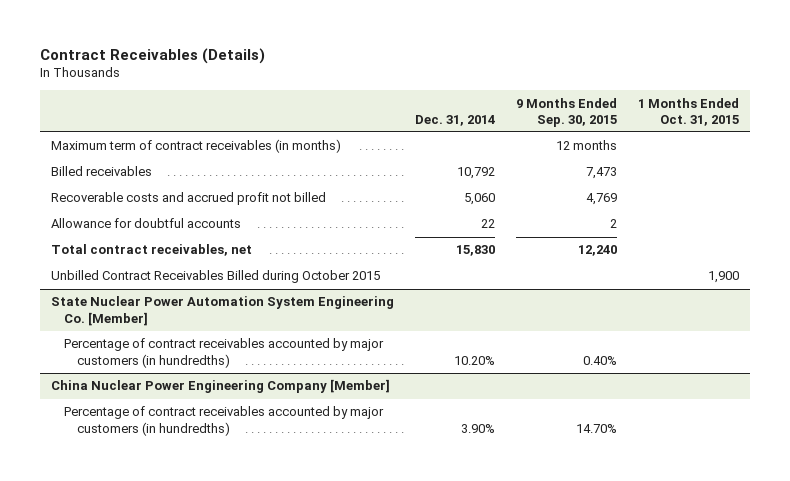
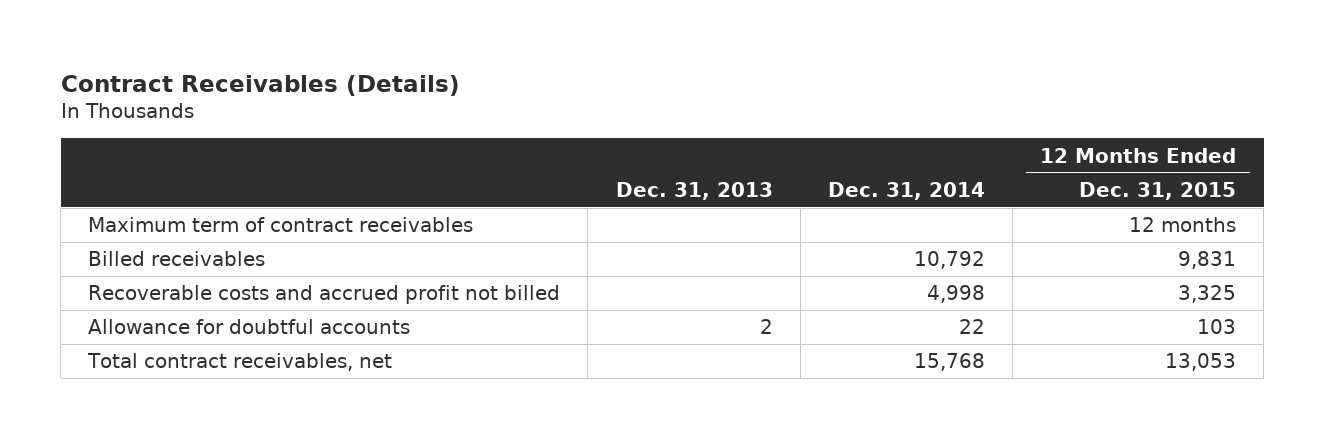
- | Dec. 31, 2014 | 9 Months Ended Sep. 30, 2015 | 1 Months Ended Oct. 31, 2015
+ | Dec. 31, 2013 | Dec. 31, 2014 | 12 Months Ended Dec. 31, 2015
- Maximum term of contract receivables (in months) | | 12 months |
+ Maximum term of contract receivables | | | 12 months
- Recoverable costs and accrued profit not billed | 5,060 | 4,769 |
+ Recoverable costs and accrued profit not billed | | 4,998 | 3,325
- Total contract receivables, net | 15,830 | 12,240 |
- Unbilled Contract Receivables Billed during October 2015 | | | 1,900
- State Nuclear Power Automation System Engineering Co. [Member]
- Percentage of contract receivables accounted by major customers (in hundredths) | 10.20% | 0.40% |
- China Nuclear Power Engineering Company [Member]
- Percentage of contract receivables accounted by major customers (in hundredths) | 3.90% | 14.70% |
+ Total contract receivables, net | | 15,768 | 13,053

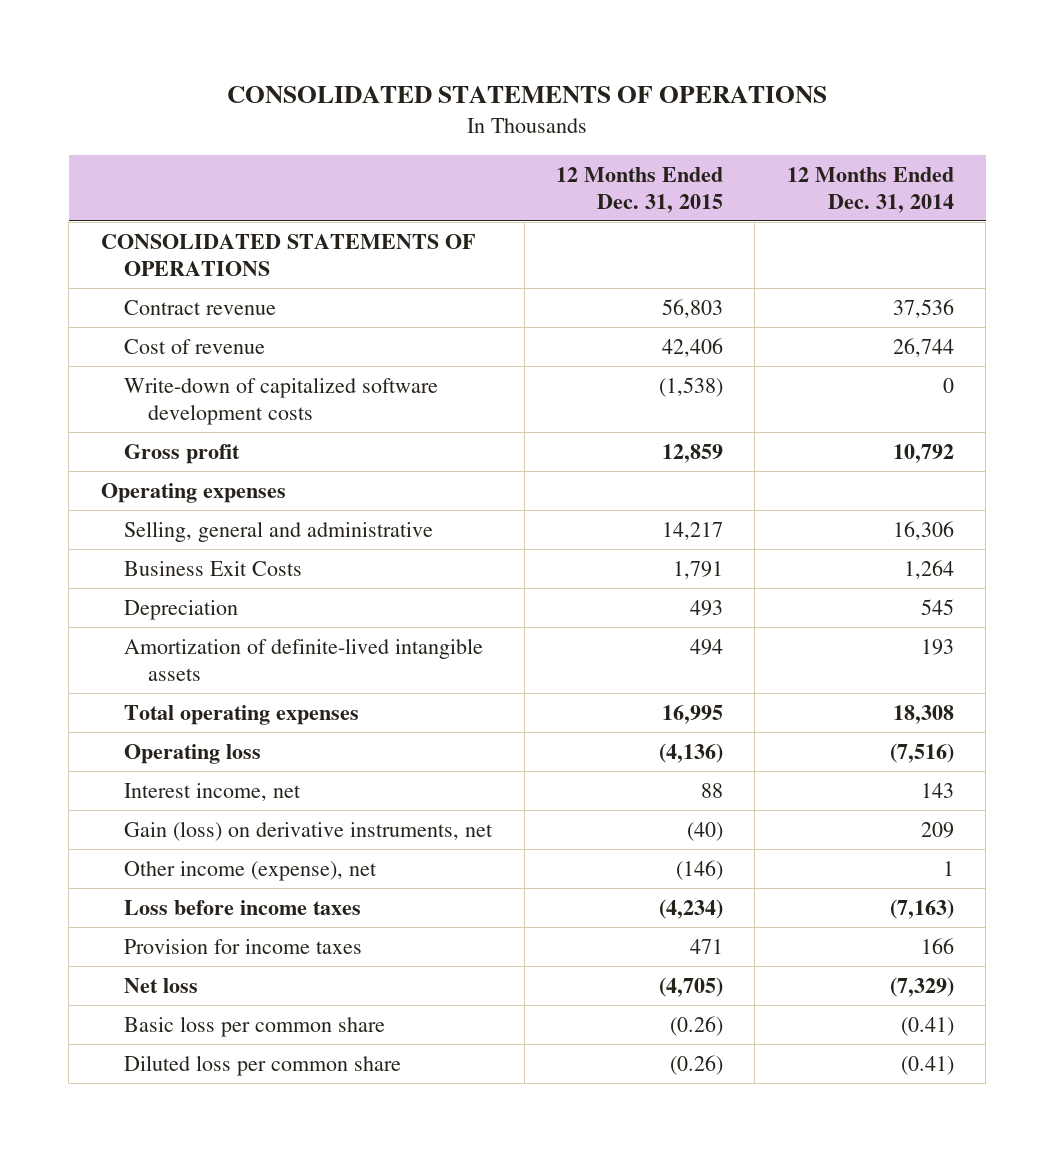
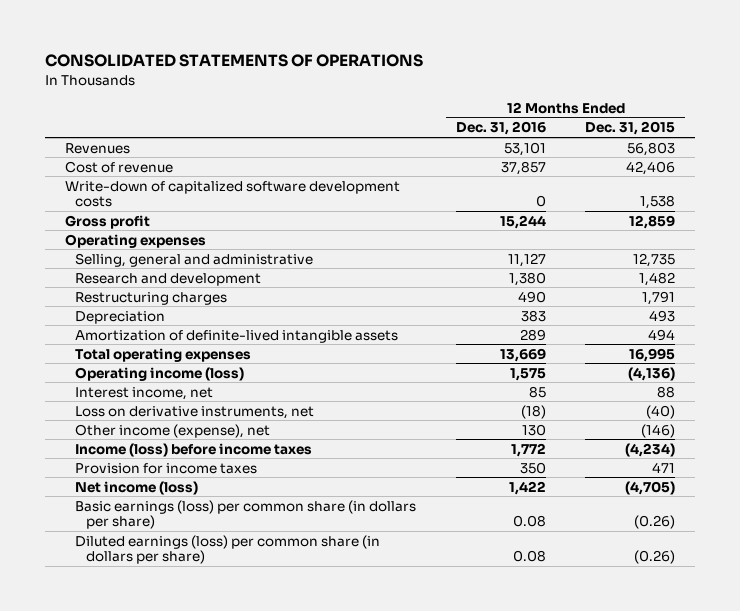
- | 12 Months Ended Dec. 31, 2015 | 12 Months Ended Dec. 31, 2014
+ | 12 Months Ended Dec. 31, 2016 | 12 Months Ended Dec. 31, 2015
- CONSOLIDATED STATEMENTS OF OPERATIONS
- Contract revenue | 56,803 | 37,536
+ Revenues | 53,101 | 56,803
- Write-down of capitalized software development costs | (1,538) | 0
+ Write-down of capitalized software development costs | 0 | 1,538
- Selling, general and administrative | 14,217 | 16,306
- Business Exit Costs | 1,791 | 1,264
+ Selling, general and administrative | 11,127 | 12,735
+ Research and development | 1,380 | 1,482
+ Restructuring charges | 490 | 1,791
- Operating loss | (4,136) | (7,516)
+ Operating income (loss) | 1,575 | (4,136)
- Gain (loss) on derivative instruments, net | (40) | 209
+ Loss on derivative instruments, net | (18) | (40)
- Loss before income taxes | (4,234) | (7,163)
+ Income (loss) before income taxes | 1,772 | (4,234)
- Net loss | (4,705) | (7,329)
- Basic loss per common share | (0.26) | (0.41)
- Diluted loss per common share | (0.26) | (0.41)
+ Net income (loss) | 1,422 | (4,705)
+ Basic earnings (loss) per common share (in dollars per share) | 0.08 | (0.26)
+ Diluted earnings (loss) per common share (in dollars per share) | 0.08 | (0.26)

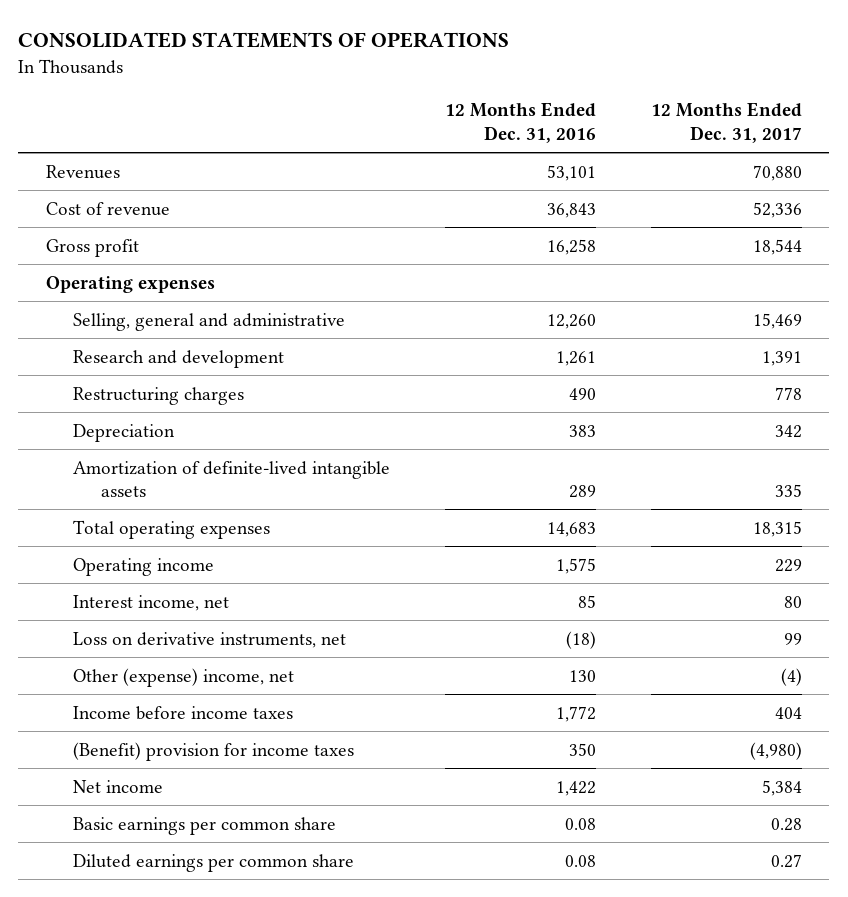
- | 12 Months Ended Dec. 31, 2016 | 12 Months Ended Dec. 31, 2015
+ | 12 Months Ended Dec. 31, 2016 | 12 Months Ended Dec. 31, 2017
- Cost of revenue | 37,857 | 42,406
- Write-down of capitalized software development costs | 0 | 1,538
- Gross profit | 15,244 | 12,859
+ Cost of revenue | 36,843 | 52,336
+ Gross profit | 16,258 | 18,544
- Selling, general and administrative | 11,127 | 12,735
- Research and development | 1,380 | 1,482
+ Selling, general and administrative | 12,260 | 15,469
+ Research and development | 1,261 | 1,391
- Total operating expenses | 13,669 | 16,995
- Operating income (loss) | 1,575 | (4,136)
+ Total operating expenses | 14,683 | 18,315
+ Operating income | 1,575 | 229
- Other income (expense), net | 130 | (146)
- Income (loss) before income taxes | 1,772 | (4,234)
- Provision for income taxes | 350 | 471
- Net income (loss) | 1,422 | (4,705)
- Basic earnings (loss) per common share (in dollars per share) | 0.08 | (0.26)
- Diluted earnings (loss) per common share (in dollars per share) | 0.08 | (0.26)
+ Other (expense) income, net | 130 | (4)
+ Income before income taxes | 1,772 | 404
+ (Benefit) provision for income taxes | 350 | (4,980)
+ Net income | 1,422 | 5,384
+ Basic earnings per common share | 0.08 | 0.28
+ Diluted earnings per common share | 0.08 | 0.27

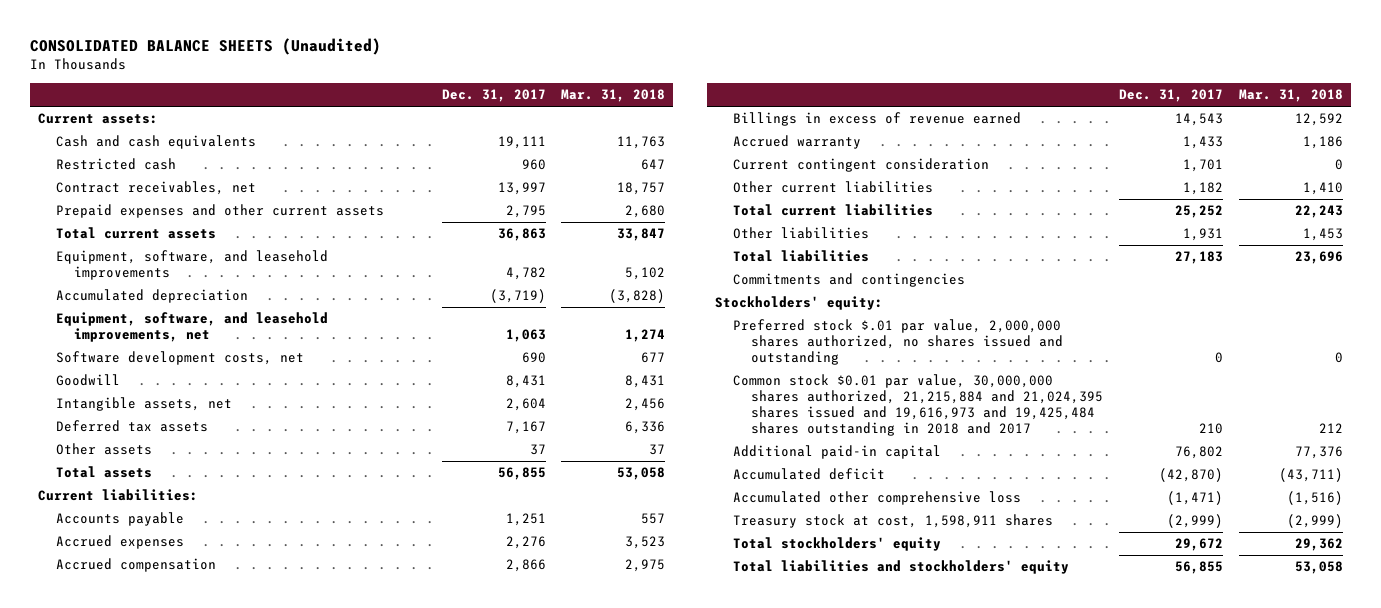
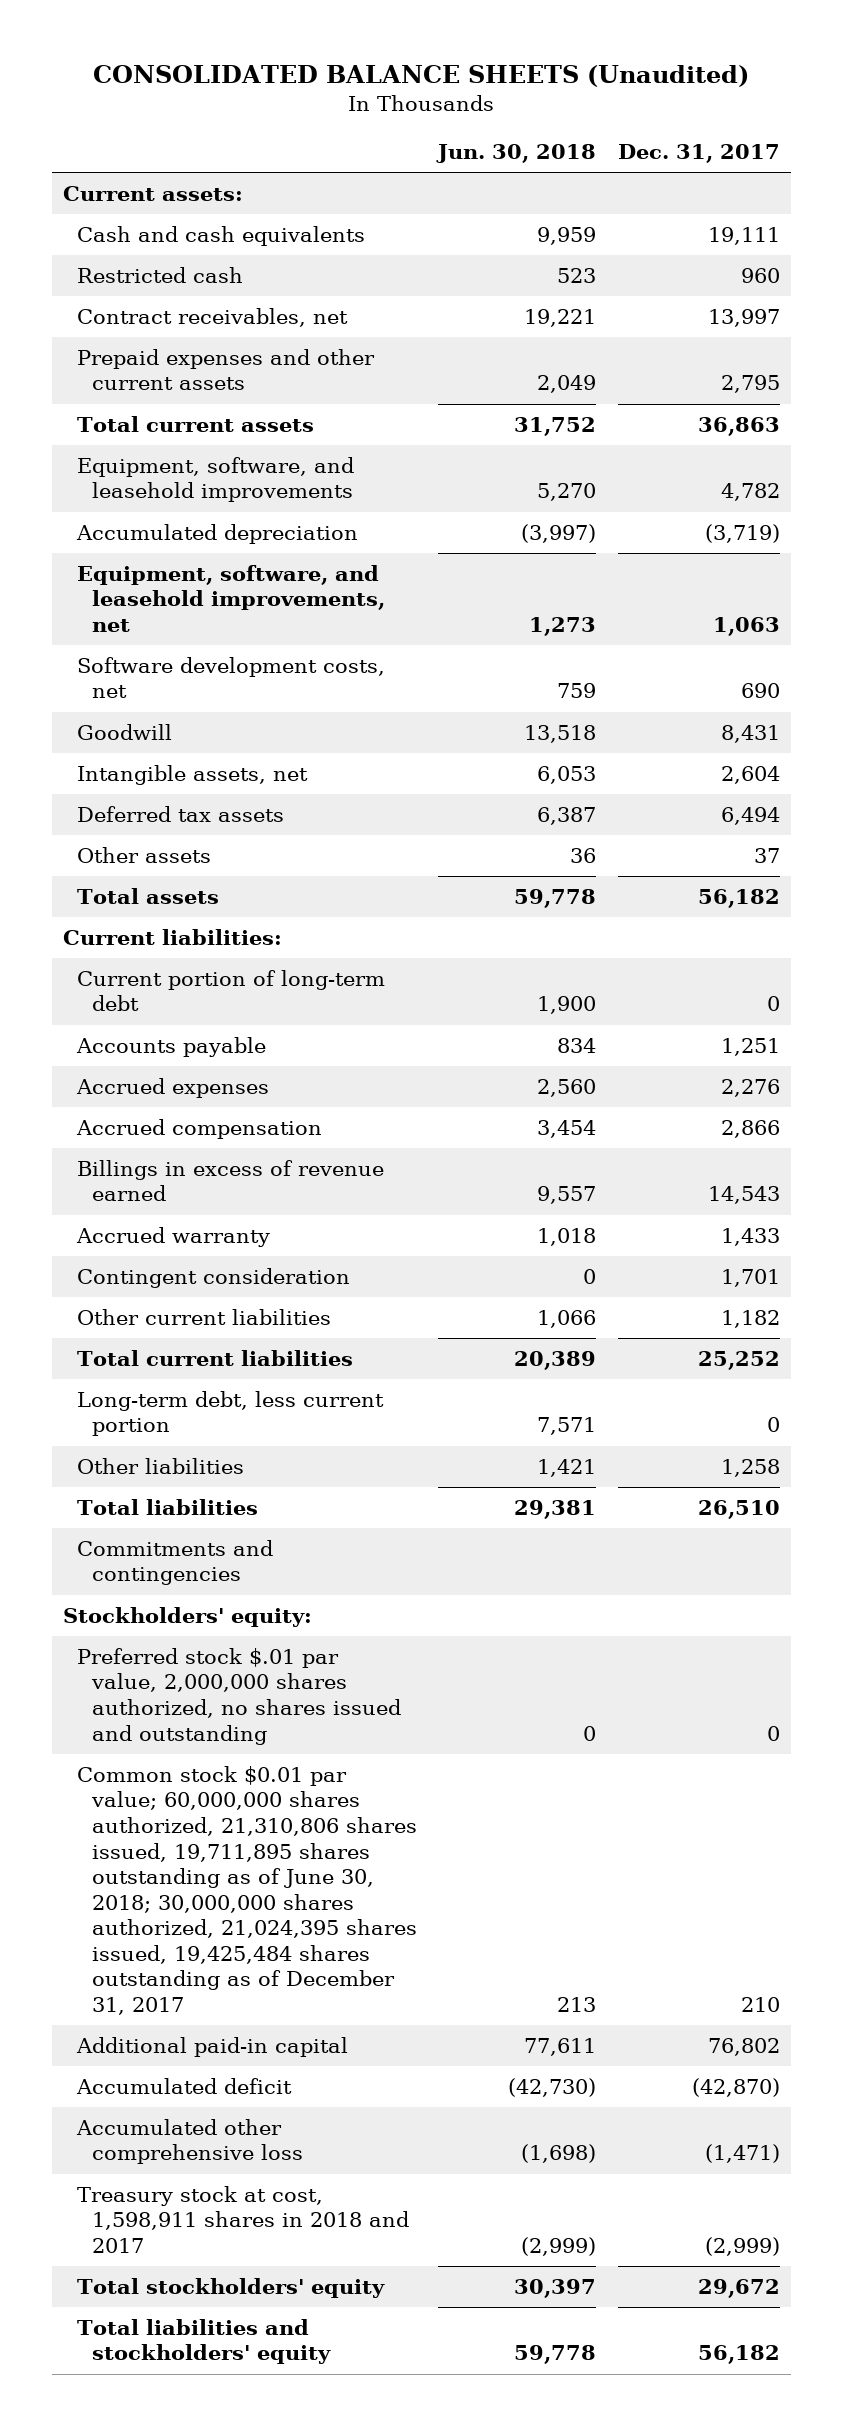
- | Dec. 31, 2017 | Mar. 31, 2018
+ | Jun. 30, 2018 | Dec. 31, 2017
- Deferred tax assets | 7,167 | 6,336
+ Deferred tax assets | 6,387 | 6,494
- Total assets | 56,855 | 53,058
+ Total assets | 59,778 | 56,182
+ Current portion of long-term debt | 1,900 | 0
- Current contingent consideration | 1,701 | 0
+ Contingent consideration | 0 | 1,701
- Other liabilities | 1,931 | 1,453
- Total liabilities | 27,183 | 23,696
+ Long-term debt, less current portion | 7,571 | 0
+ Other liabilities | 1,421 | 1,258
+ Total liabilities | 29,381 | 26,510
- Common stock $0.01 par value, 30,000,000 shares authorized, 21,215,884 and 21,024,395 shares issued and 19,616,973 and 19,425,484 shares outstanding in 2018 and 2017 | 210 | 212
+ Common stock $0.01 par value; 60,000,000 shares authorized, 21,310,806 shares issued, 19,711,895 shares outstanding as of June 30, 2018; 30,000,000 shares authorized, 21,024,395 shares issued, 19,425,484 shares outstanding as of December 31, 2017 | 213 | 210
- Treasury stock at cost, 1,598,911 shares | (2,999) | (2,999)
+ Treasury stock at cost, 1,598,911 shares in 2018 and 2017 | (2,999) | (2,999)
- Total liabilities and stockholders' equity | 56,855 | 53,058
+ Total liabilities and stockholders' equity | 59,778 | 56,182

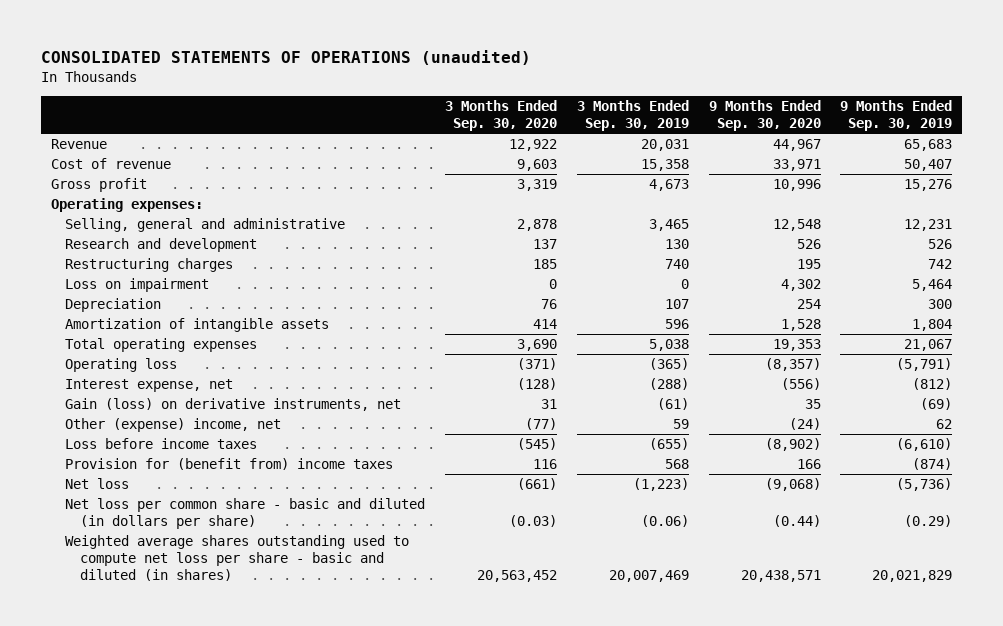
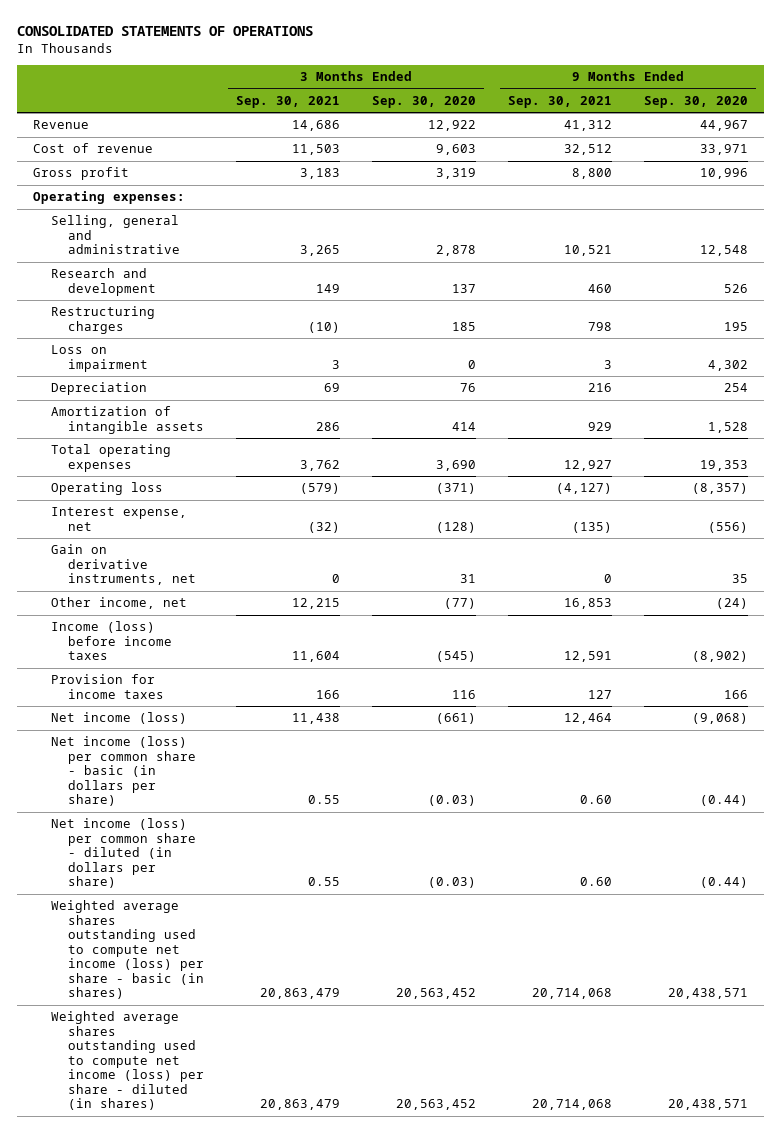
- CONSOLIDATED STATEMENTS OF OPERATIONS (unaudited)
+ CONSOLIDATED STATEMENTS OF OPERATIONS
- | 3 Months Ended Sep. 30, 2020 | 3 Months Ended Sep. 30, 2019 | 9 Months Ended Sep. 30, 2020 | 9 Months Ended Sep. 30, 2019
+ | 3 Months Ended Sep. 30, 2021 | 3 Months Ended Sep. 30, 2020 | 9 Months Ended Sep. 30, 2021 | 9 Months Ended Sep. 30, 2020
- Gain (loss) on derivative instruments, net | 31 | (61) | 35 | (69)
- Other (expense) income, net | (77) | 59 | (24) | 62
- Loss before income taxes | (545) | (655) | (8,902) | (6,610)
- Provision for (benefit from) income taxes | 116 | 568 | 166 | (874)
- Net loss | (661) | (1,223) | (9,068) | (5,736)
- Net loss per common share - basic and diluted (in dollars per share) | (0.03) | (0.06) | (0.44) | (0.29)
- Weighted average shares outstanding used to compute net loss per share - basic and diluted (in shares) | 20,563,452 | 20,007,469 | 20,438,571 | 20,021,829
+ Gain on derivative instruments, net | 0 | 31 | 0 | 35
+ Other income, net | 12,215 | (77) | 16,853 | (24)
+ Income (loss) before income taxes | 11,604 | (545) | 12,591 | (8,902)
+ Provision for income taxes | 166 | 116 | 127 | 166
+ Net income (loss) | 11,438 | (661) | 12,464 | (9,068)
+ Net income (loss) per common share - basic (in dollars per share) | 0.55 | (0.03) | 0.60 | (0.44)
+ Net income (loss) per common share - diluted (in dollars per share) | 0.55 | (0.03) | 0.60 | (0.44)
+ Weighted average shares outstanding used to compute net income (loss) per share - basic (in shares) | 20,863,479 | 20,563,452 | 20,714,068 | 20,438,571
+ Weighted average shares outstanding used to compute net income (loss) per share - diluted (in shares) | 20,863,479 | 20,563,452 | 20,714,068 | 20,438,571

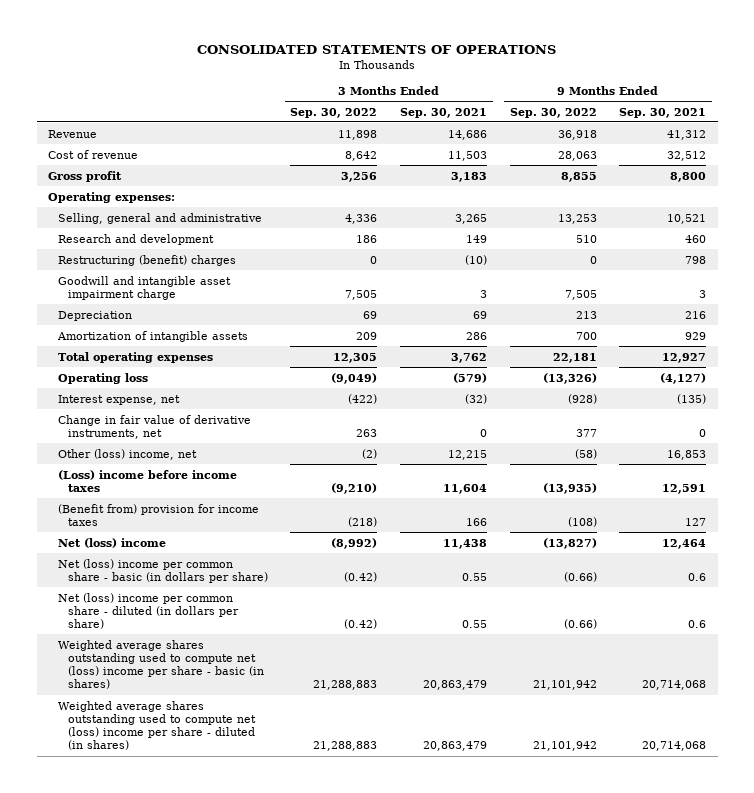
- | 3 Months Ended Sep. 30, 2021 | 3 Months Ended Sep. 30, 2020 | 9 Months Ended Sep. 30, 2021 | 9 Months Ended Sep. 30, 2020
+ | 3 Months Ended Sep. 30, 2022 | 3 Months Ended Sep. 30, 2021 | 9 Months Ended Sep. 30, 2022 | 9 Months Ended Sep. 30, 2021
- Restructuring charges | (10) | 185 | 798 | 195
- Loss on impairment | 3 | 0 | 3 | 4,302
+ Restructuring (benefit) charges | 0 | (10) | 0 | 798
+ Goodwill and intangible asset impairment charge | 7,505 | 3 | 7,505 | 3
- Gain on derivative instruments, net | 0 | 31 | 0 | 35
- Other income, net | 12,215 | (77) | 16,853 | (24)
- Income (loss) before income taxes | 11,604 | (545) | 12,591 | (8,902)
- Provision for income taxes | 166 | 116 | 127 | 166
- Net income (loss) | 11,438 | (661) | 12,464 | (9,068)
- Net income (loss) per common share - basic (in dollars per share) | 0.55 | (0.03) | 0.60 | (0.44)
- Net income (loss) per common share - diluted (in dollars per share) | 0.55 | (0.03) | 0.60 | (0.44)
- Weighted average shares outstanding used to compute net income (loss) per share - basic (in shares) | 20,863,479 | 20,563,452 | 20,714,068 | 20,438,571
- Weighted average shares outstanding used to compute net income (loss) per share - diluted (in shares) | 20,863,479 | 20,563,452 | 20,714,068 | 20,438,571
+ Change in fair value of derivative instruments, net | 263 | 0 | 377 | 0
+ Other (loss) income, net | (2) | 12,215 | (58) | 16,853
+ (Loss) income before income taxes | (9,210) | 11,604 | (13,935) | 12,591
+ (Benefit from) provision for income taxes | (218) | 166 | (108) | 127
+ Net (loss) income | (8,992) | 11,438 | (13,827) | 12,464
+ Net (loss) income per common share - basic (in dollars per share) | (0.42) | 0.55 | (0.66) | 0.6
+ Net (loss) income per common share - diluted (in dollars per share) | (0.42) | 0.55 | (0.66) | 0.6
+ Weighted average shares outstanding used to compute net (loss) income per share - basic (in shares) | 21,288,883 | 20,863,479 | 21,101,942 | 20,714,068
+ Weighted average shares outstanding used to compute net (loss) income per share - diluted (in shares) | 21,288,883 | 20,863,479 | 21,101,942 | 20,714,068

